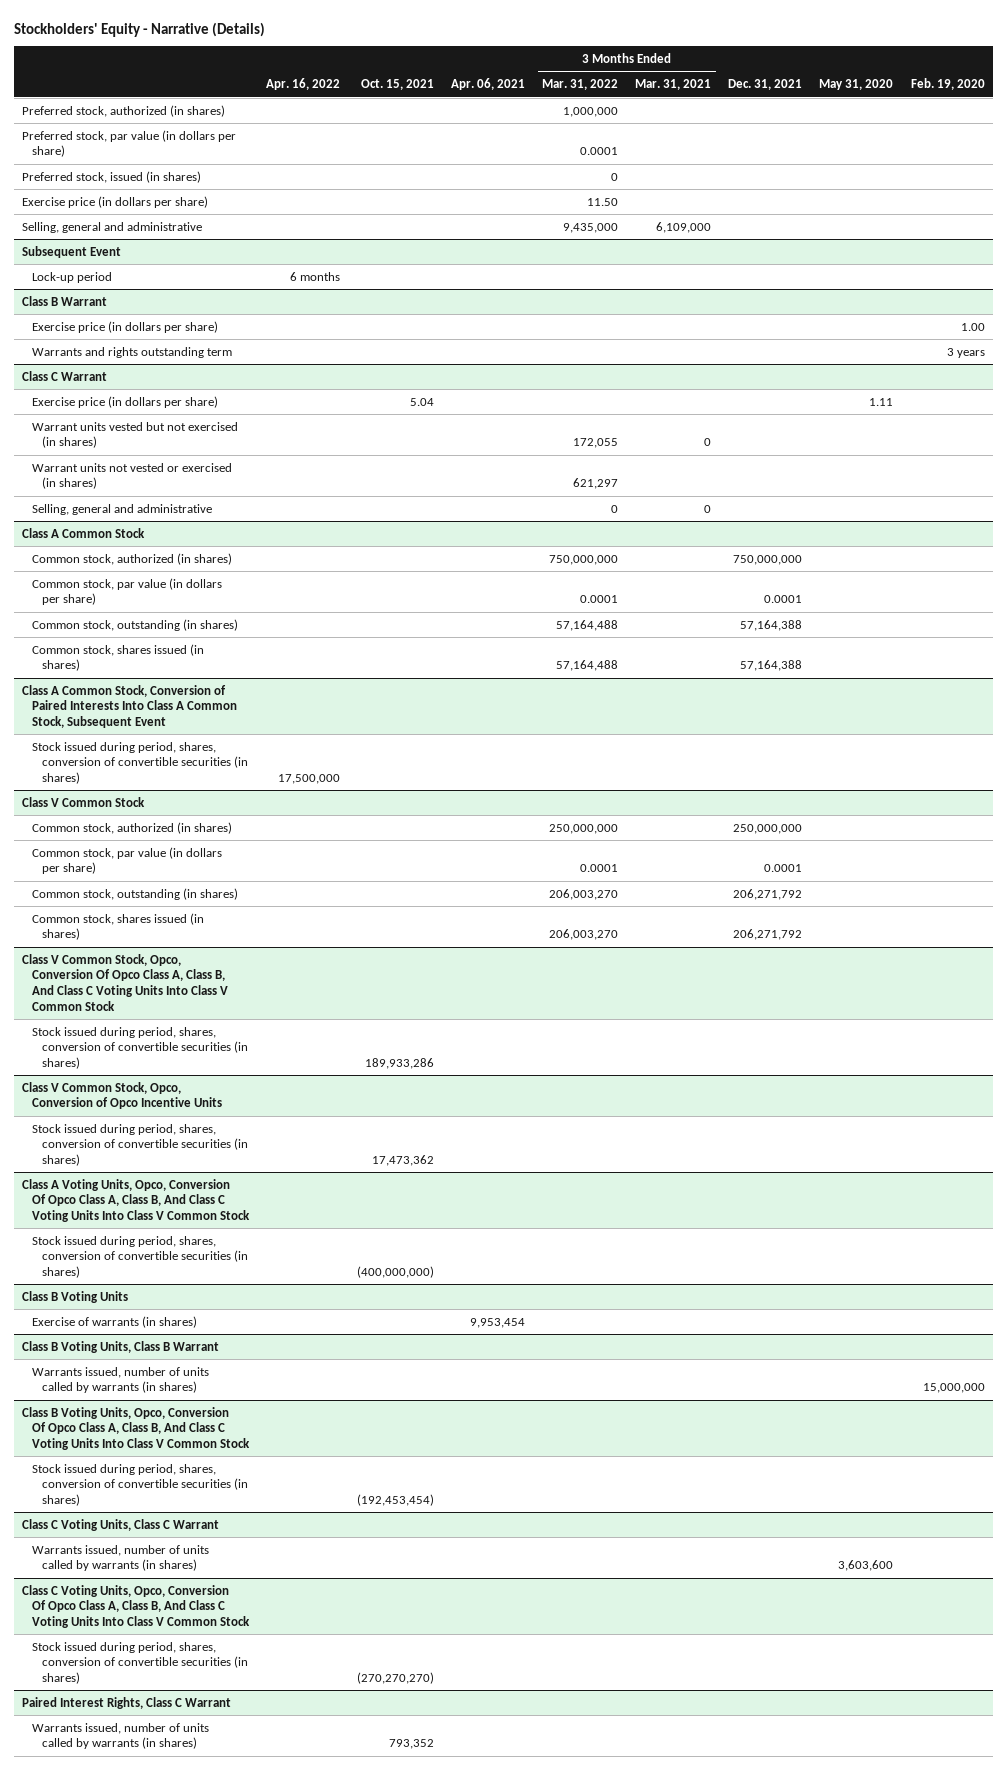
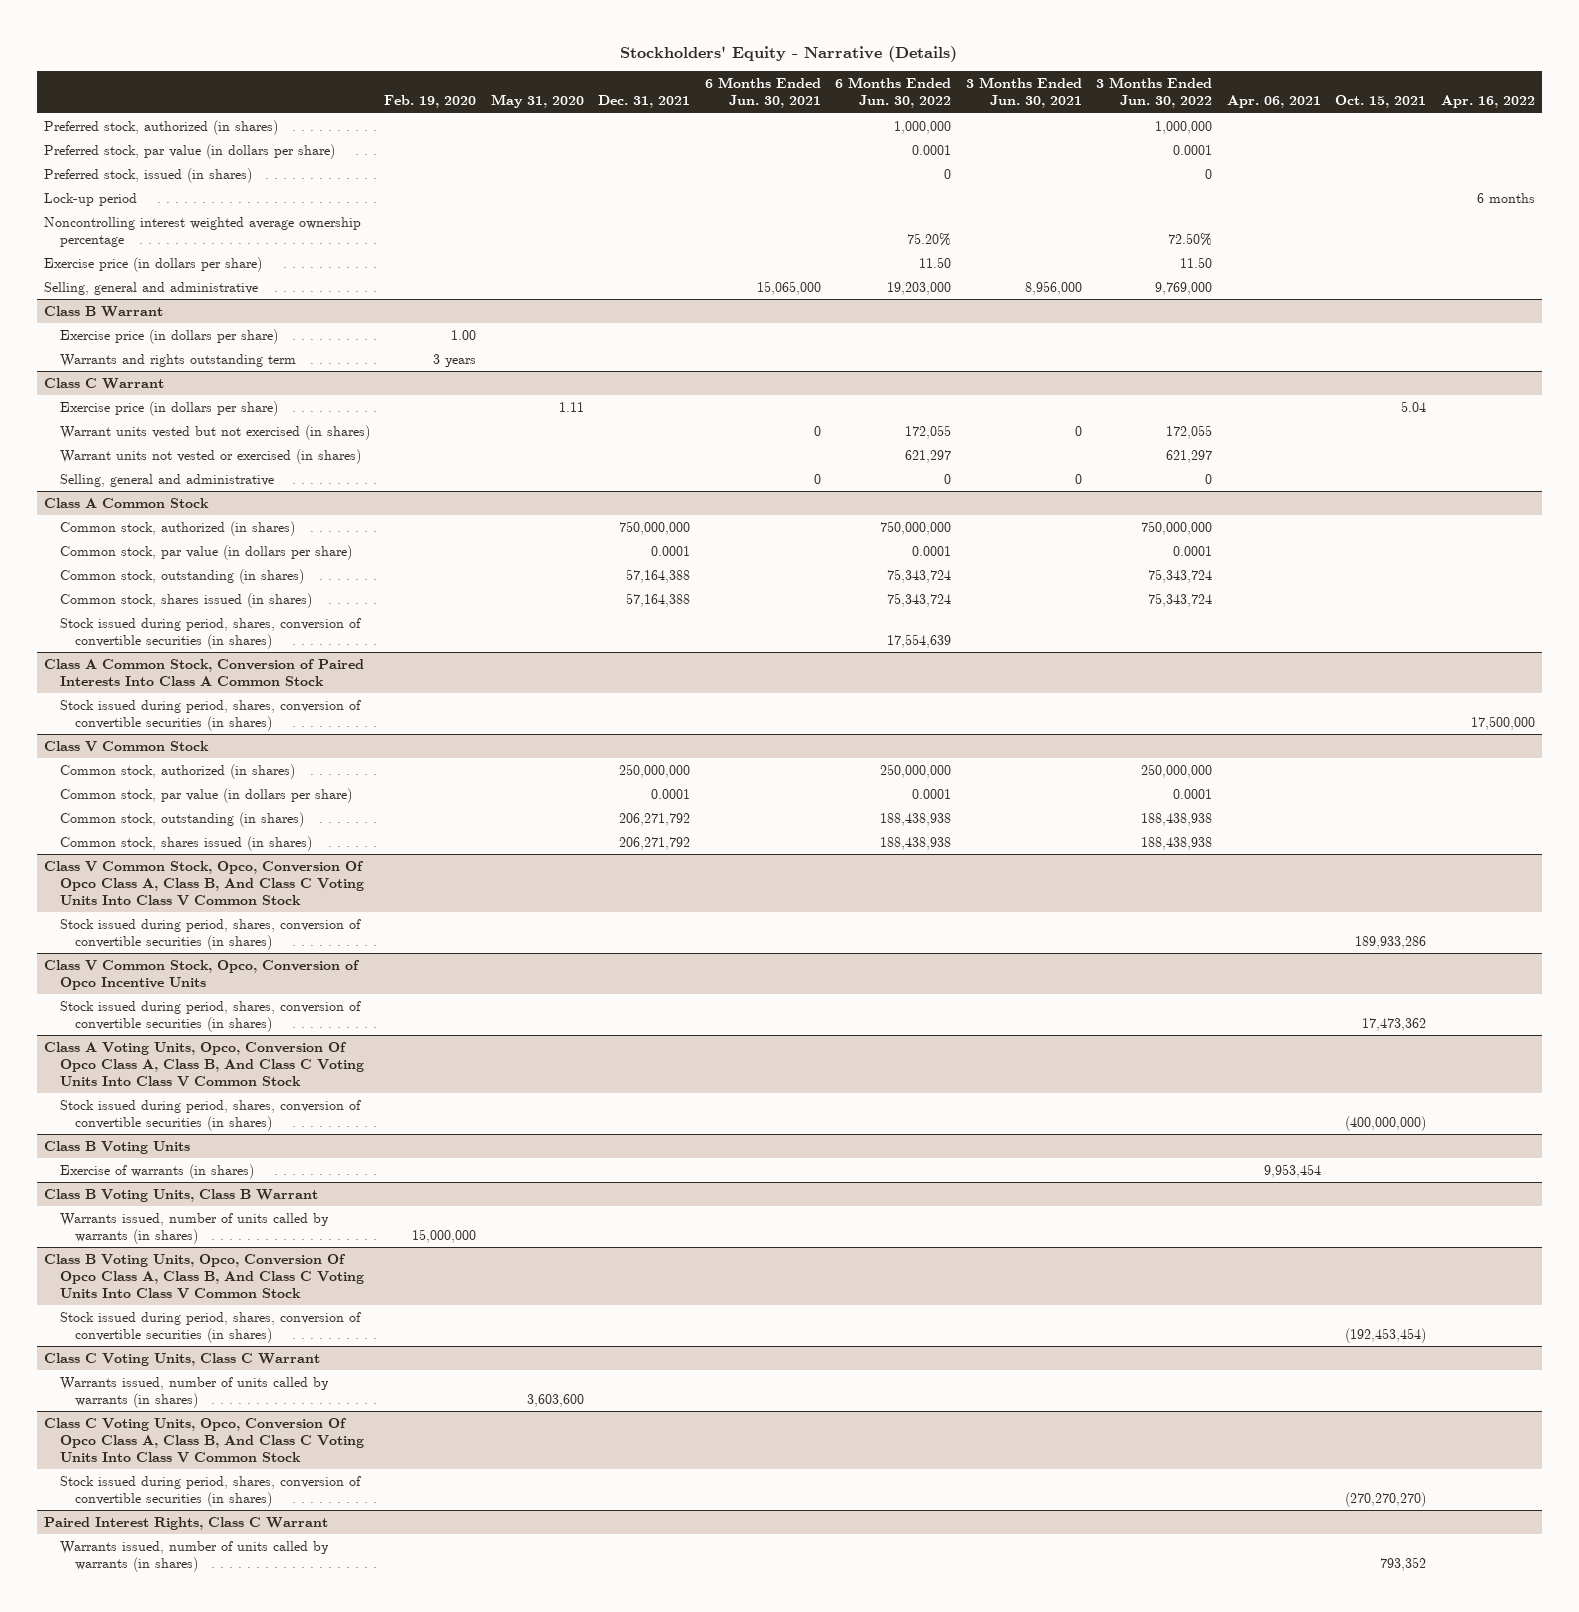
- | Apr. 16, 2022 | Oct. 15, 2021 | Apr. 06, 2021 | 3 Months Ended Mar. 31, 2022 | 3 Months Ended Mar. 31, 2021 | Dec. 31, 2021 | May 31, 2020 | Feb. 19, 2020
+ | Feb. 19, 2020 | May 31, 2020 | Dec. 31, 2021 | 6 Months Ended Jun. 30, 2021 | 6 Months Ended Jun. 30, 2022 | 3 Months Ended Jun. 30, 2021 | 3 Months Ended Jun. 30, 2022 | Apr. 06, 2021 | Oct. 15, 2021 | Apr. 16, 2022
+ Lock-up period | | | | | | | | | | 6 months
+ Noncontrolling interest weighted average ownership percentage | | | | | 75.20% | | 72.50% | | |
- Subsequent Event
- Lock-up period | 6 months | | | | | | |
- Class A Common Stock, Conversion of Paired Interests Into Class A Common Stock, Subsequent Event
@ Class A Common Stock
+ Stock issued during period, shares, conversion of convertible securities (in shares) | | | | | 17,554,639 | | | | |
+ Class A Common Stock, Conversion of Paired Interests Into Class A Common Stock

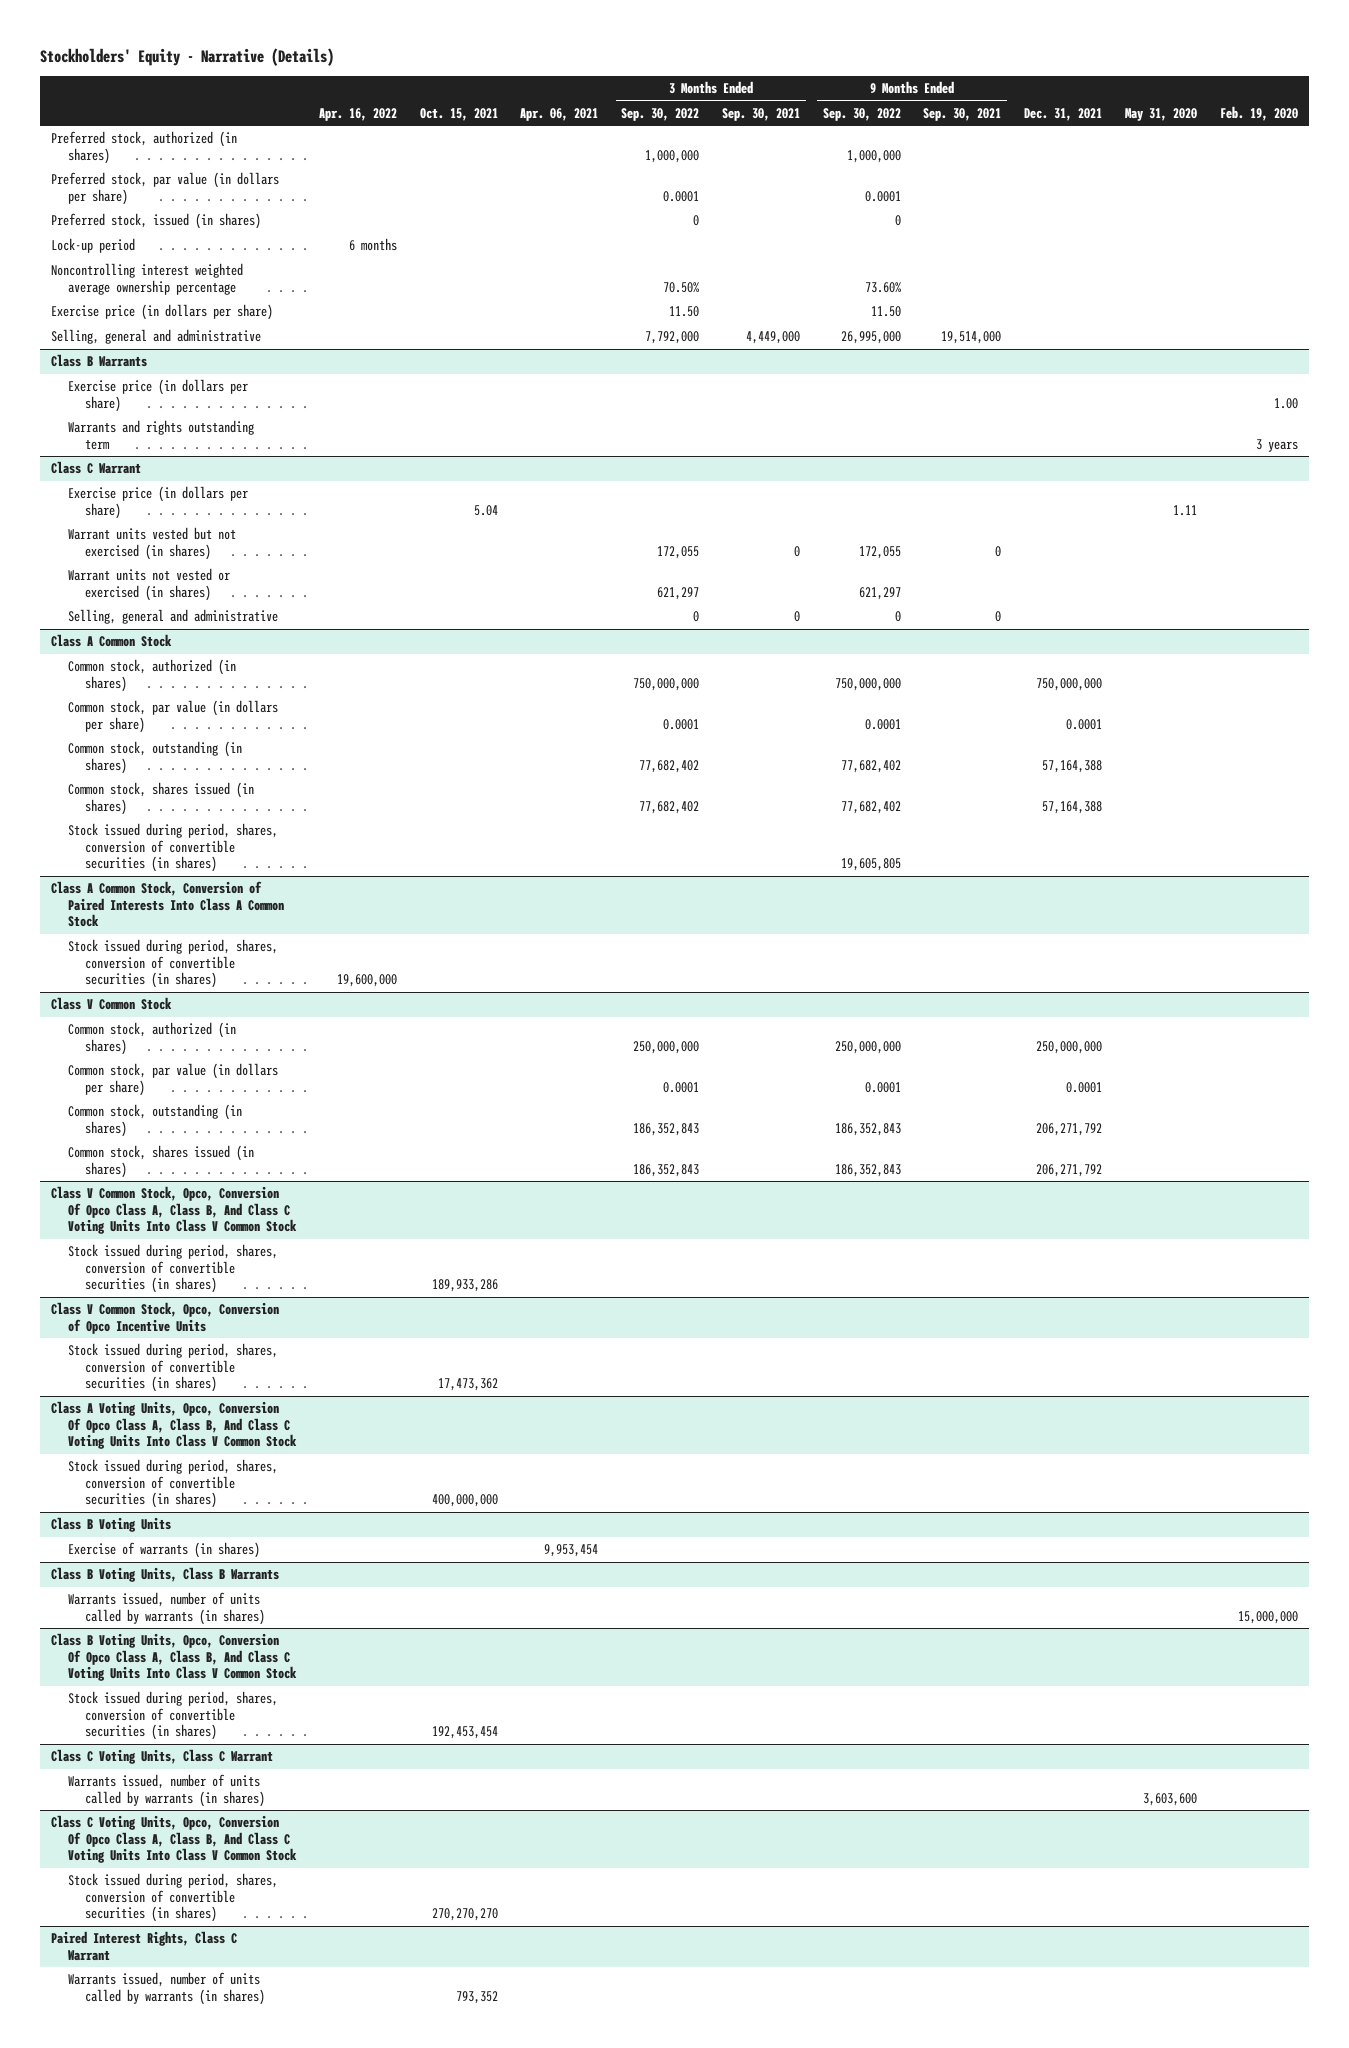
- | Feb. 19, 2020 | May 31, 2020 | Dec. 31, 2021 | 6 Months Ended Jun. 30, 2021 | 6 Months Ended Jun. 30, 2022 | 3 Months Ended Jun. 30, 2021 | 3 Months Ended Jun. 30, 2022 | Apr. 06, 2021 | Oct. 15, 2021 | Apr. 16, 2022
+ | Apr. 16, 2022 | Oct. 15, 2021 | Apr. 06, 2021 | 3 Months Ended Sep. 30, 2022 | 3 Months Ended Sep. 30, 2021 | 9 Months Ended Sep. 30, 2022 | 9 Months Ended Sep. 30, 2021 | Dec. 31, 2021 | May 31, 2020 | Feb. 19, 2020
- Class B Warrant
+ Class B Warrants
@ Class A Common Stock, Conversion of Paired Interests Into Class A Common Stock
- Stock issued during period, shares, conversion of convertible securities (in shares) | | | | | | | | | | 17,500,000
+ Stock issued during period, shares, conversion of convertible securities (in shares) | 19,600,000 | | | | | | | | |
@ Class A Voting Units, Opco, Conversion Of Opco Class A, Class B, And Class C Voting Units Into Class V Common Stock
- Stock issued during period, shares, conversion of convertible securities (in shares) | | | | | | | | | (400,000,000) |
+ Stock issued during period, shares, conversion of convertible securities (in shares) | | 400,000,000 | | | | | | | |
- Class B Voting Units, Class B Warrant
+ Class B Voting Units, Class B Warrants
@ Class B Voting Units, Opco, Conversion Of Opco Class A, Class B, And Class C Voting Units Into Class V Common Stock
- Stock issued during period, shares, conversion of convertible securities (in shares) | | | | | | | | | (192,453,454) |
+ Stock issued during period, shares, conversion of convertible securities (in shares) | | 192,453,454 | | | | | | | |
@ Class C Voting Units, Opco, Conversion Of Opco Class A, Class B, And Class C Voting Units Into Class V Common Stock
- Stock issued during period, shares, conversion of convertible securities (in shares) | | | | | | | | | (270,270,270) |
+ Stock issued during period, shares, conversion of convertible securities (in shares) | | 270,270,270 | | | | | | | |

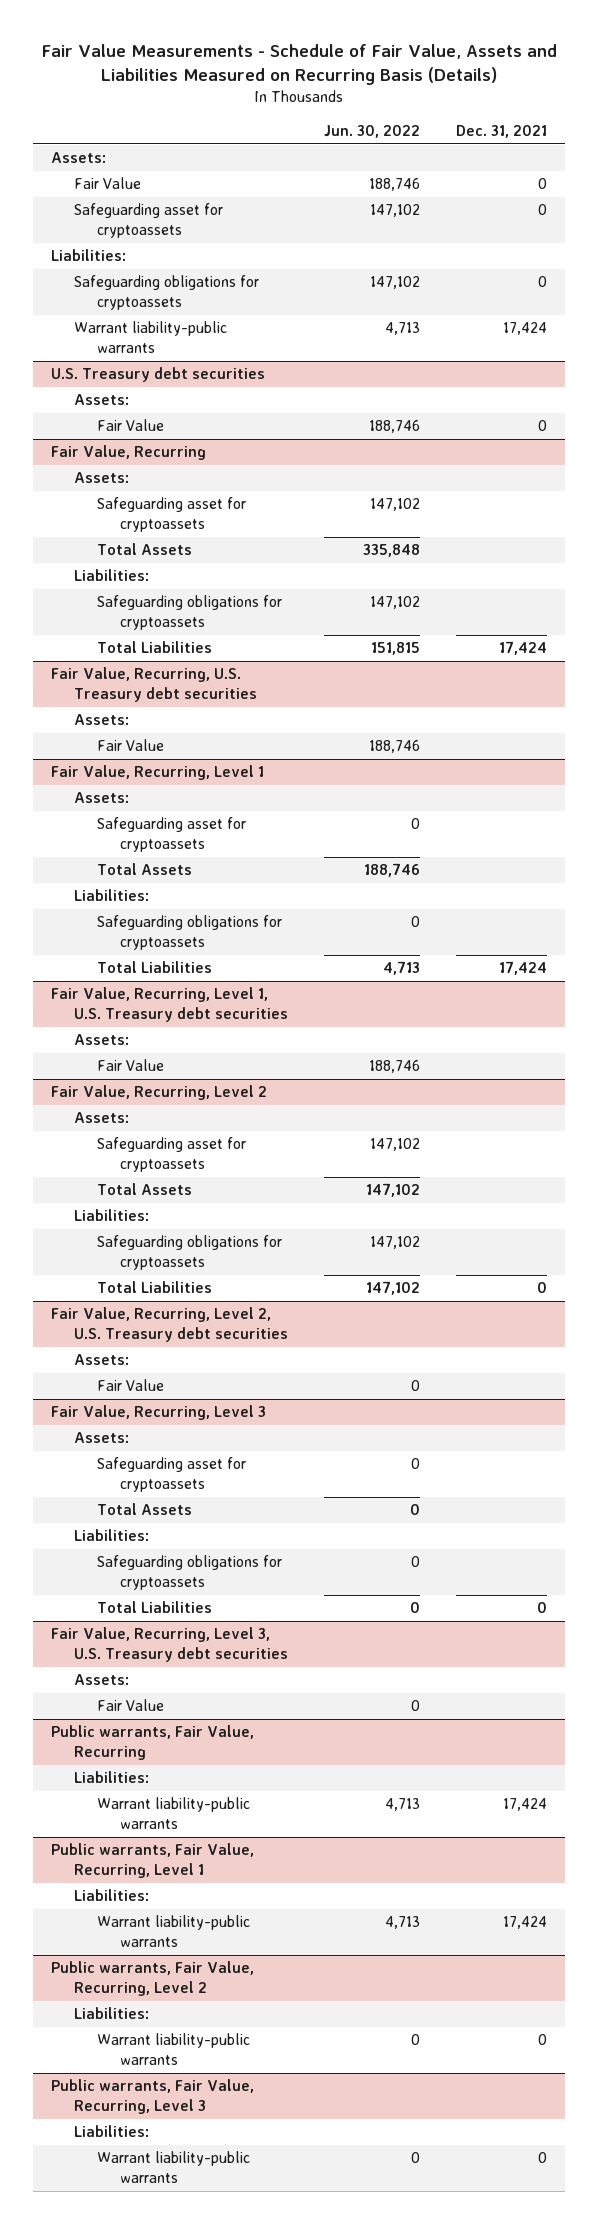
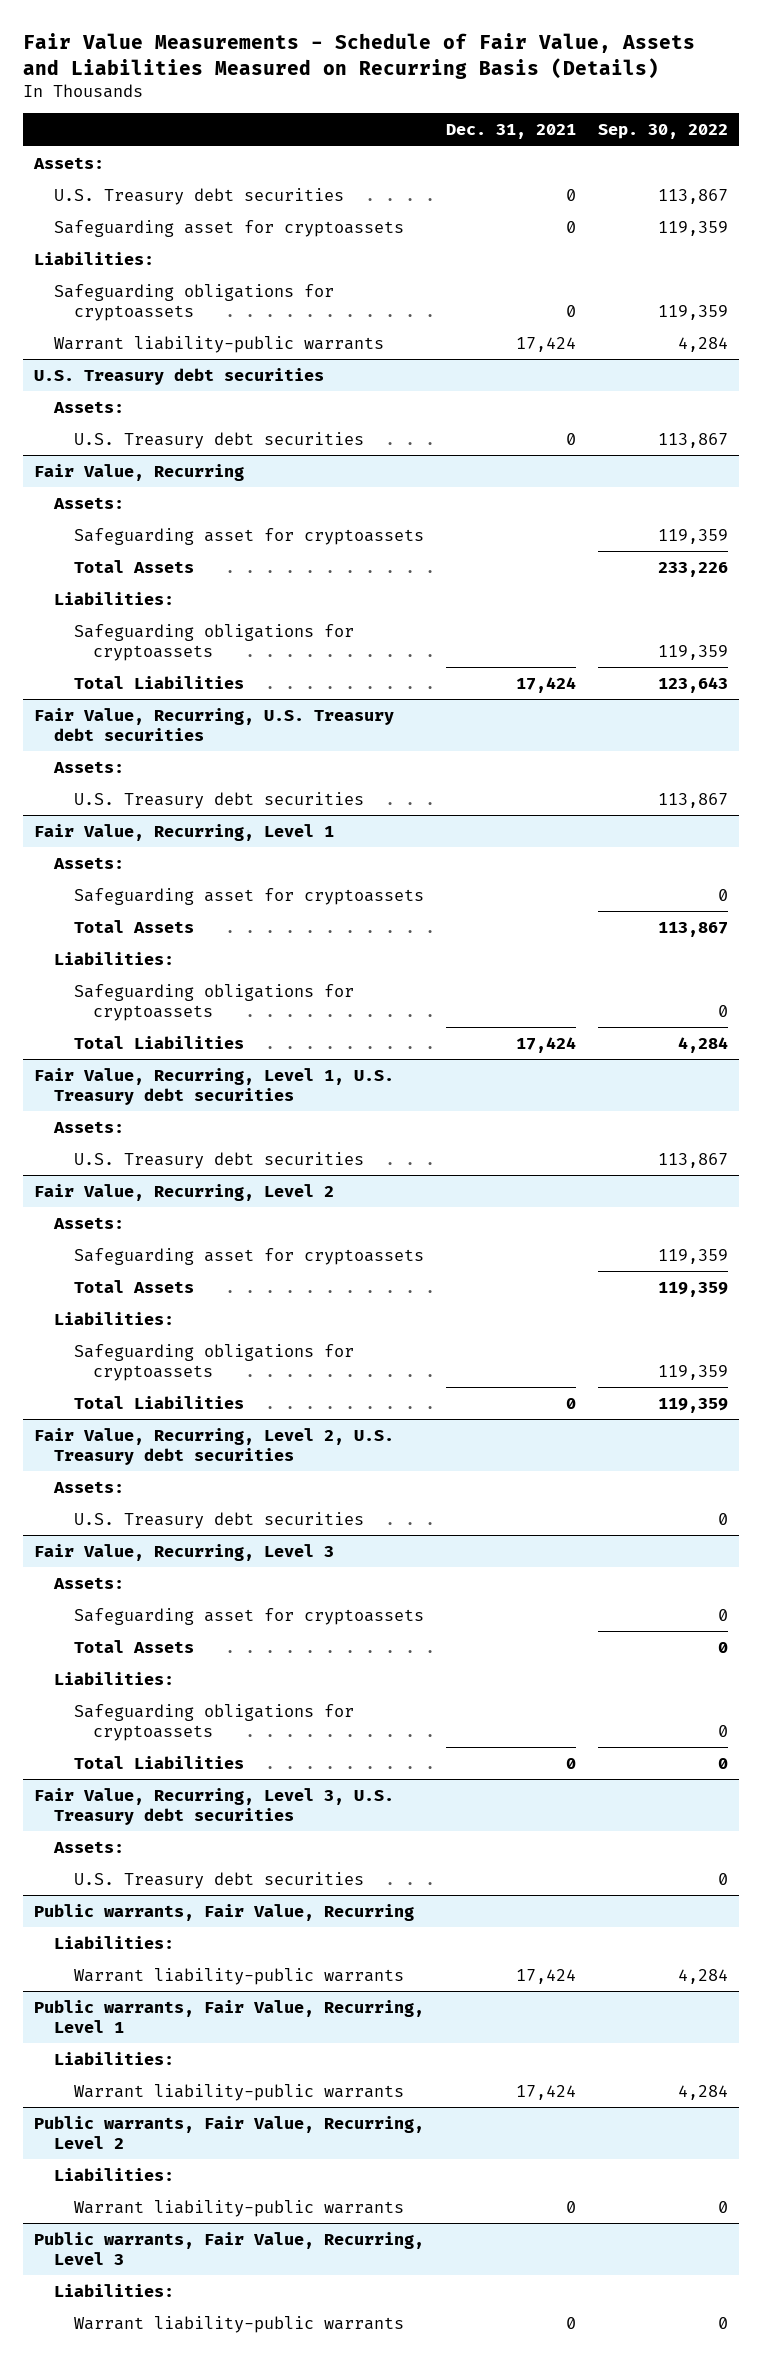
- | Jun. 30, 2022 | Dec. 31, 2021
+ | Dec. 31, 2021 | Sep. 30, 2022
- Fair Value | 188,746 | 0
+ U.S. Treasury debt securities | 0 | 113,867
@ U.S. Treasury debt securities
- Fair Value | 188,746 | 0
+ U.S. Treasury debt securities | 0 | 113,867
@ Fair Value, Recurring, U.S. Treasury debt securities
- Fair Value | 188,746 |
+ U.S. Treasury debt securities | | 113,867
@ Fair Value, Recurring, Level 1, U.S. Treasury debt securities
- Fair Value | 188,746 |
+ U.S. Treasury debt securities | | 113,867
@ Fair Value, Recurring, Level 2, U.S. Treasury debt securities
- Fair Value | 0 |
+ U.S. Treasury debt securities | | 0
@ Fair Value, Recurring, Level 3, U.S. Treasury debt securities
- Fair Value | 0 |
+ U.S. Treasury debt securities | | 0

